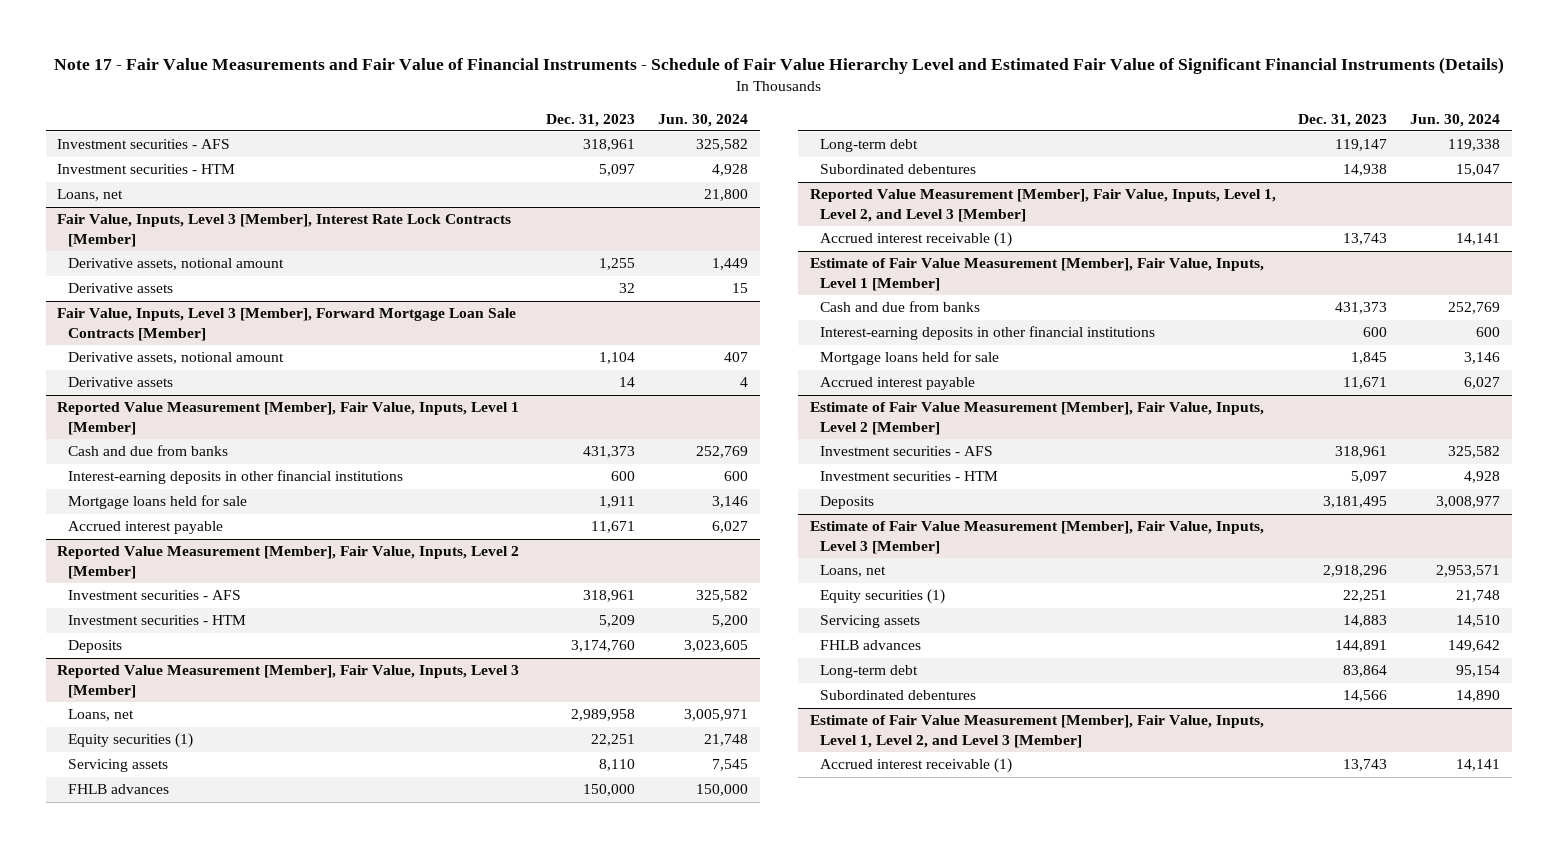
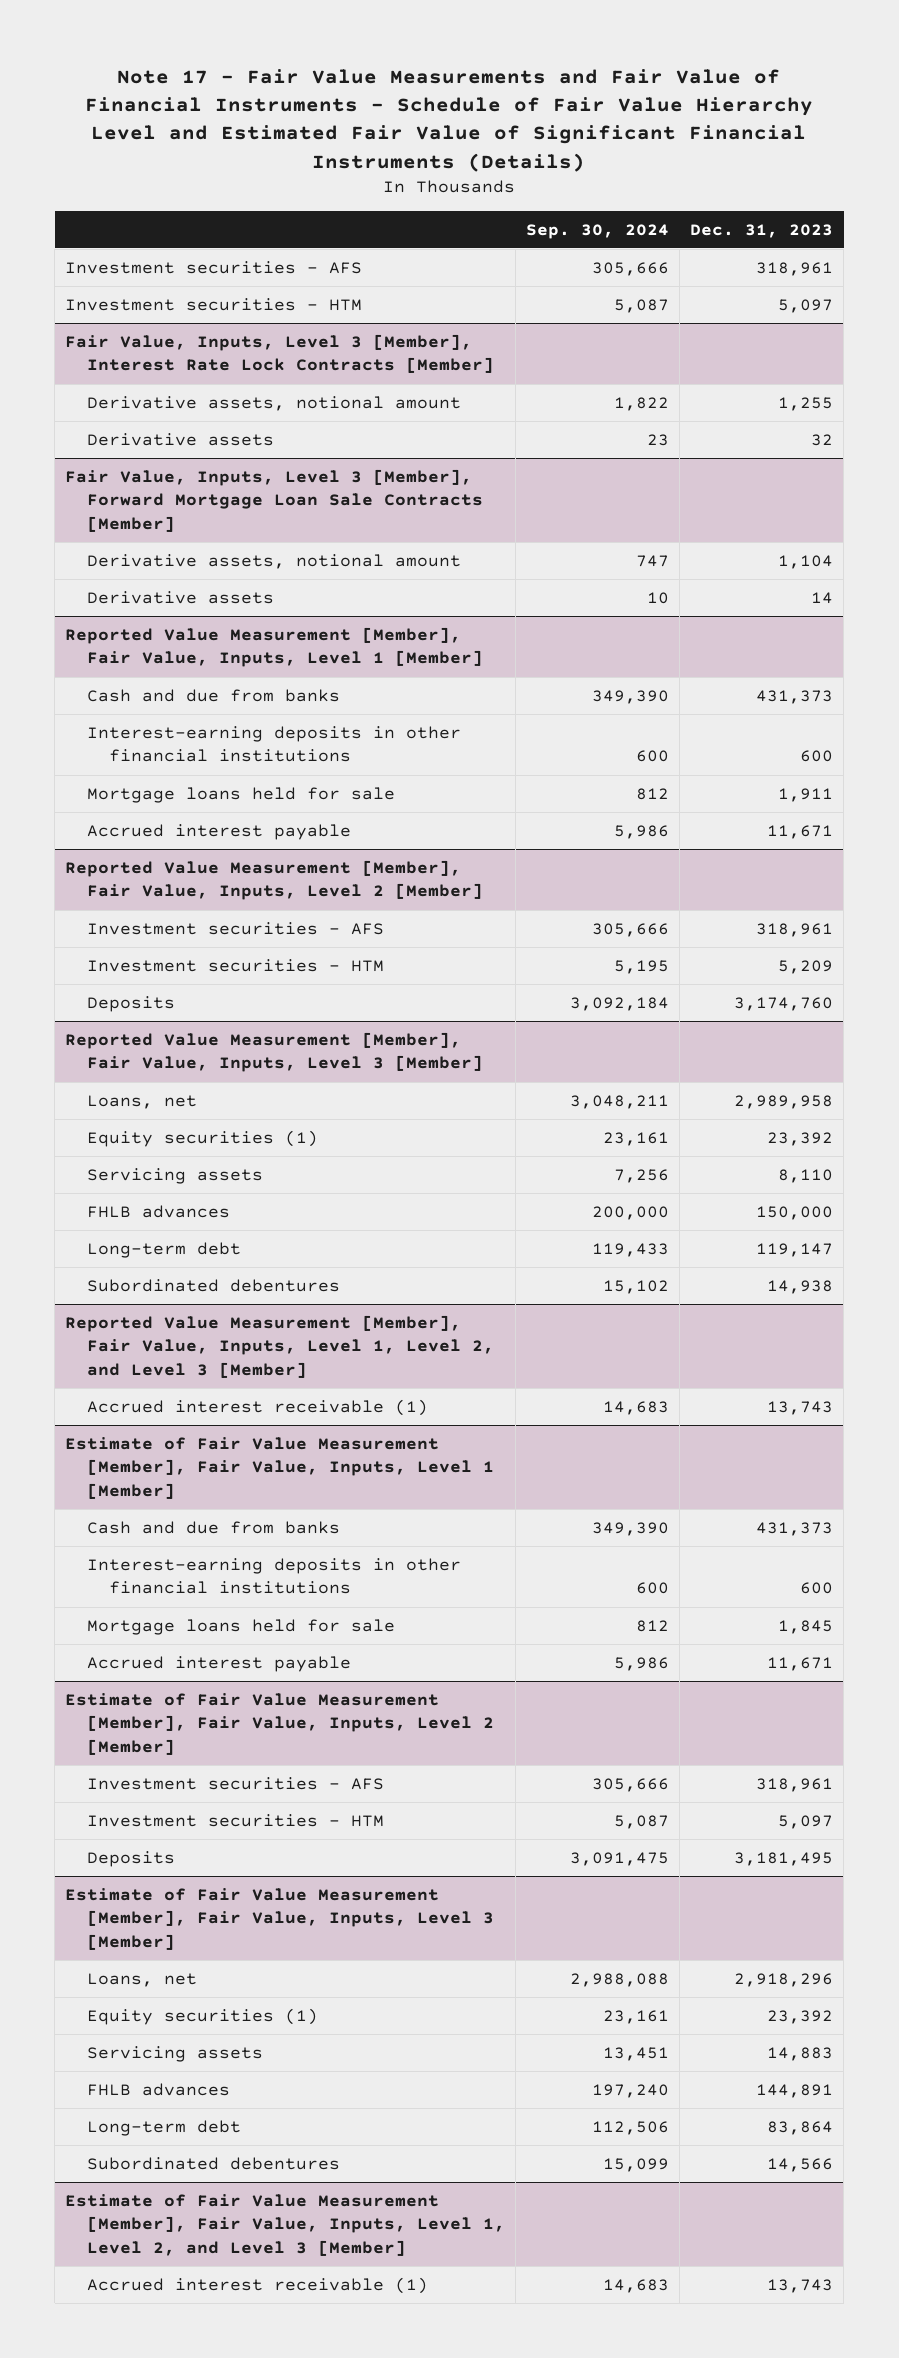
- | Dec. 31, 2023 | Jun. 30, 2024
+ | Sep. 30, 2024 | Dec. 31, 2023
- Loans, net | | 21,800
@ Reported Value Measurement [Member], Fair Value, Inputs, Level 3 [Member]
- Equity securities (1) | 22,251 | 21,748
+ Equity securities (1) | 23,161 | 23,392
@ Estimate of Fair Value Measurement [Member], Fair Value, Inputs, Level 3 [Member]
- Equity securities (1) | 22,251 | 21,748
+ Equity securities (1) | 23,161 | 23,392

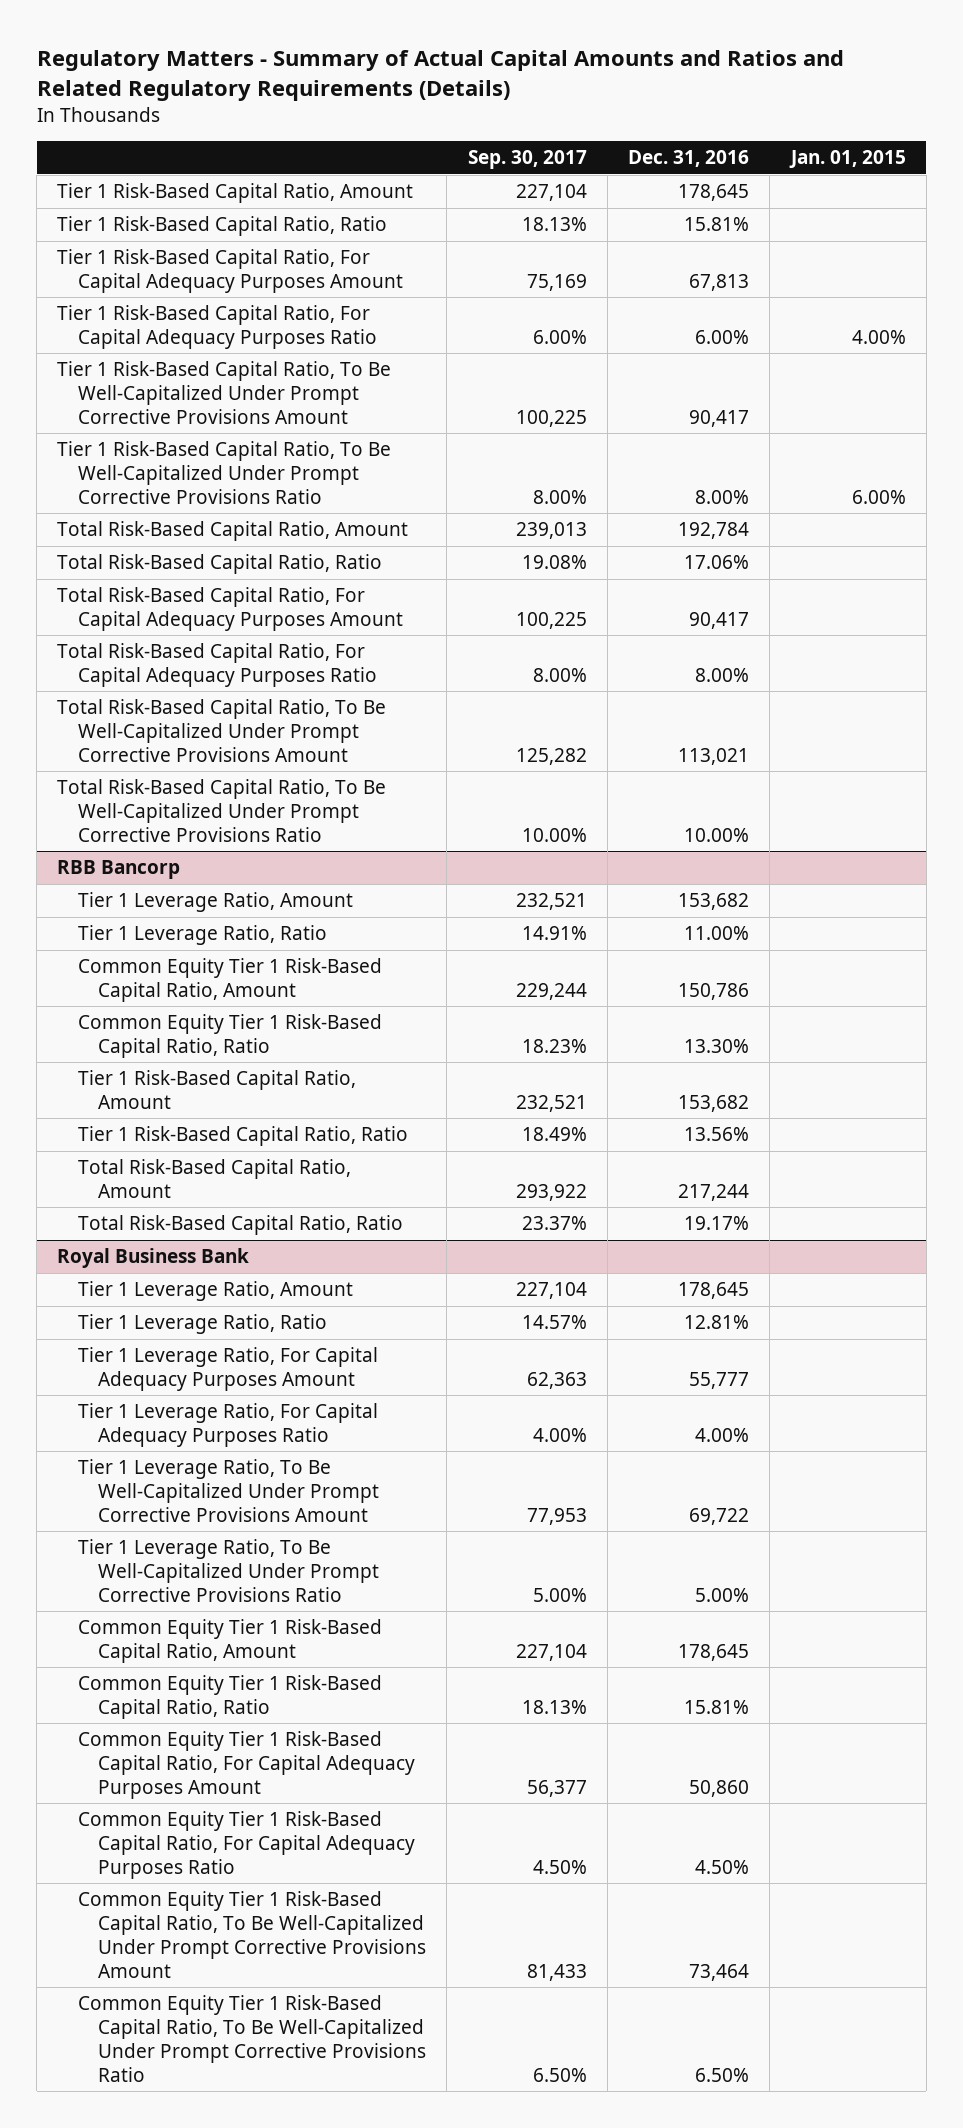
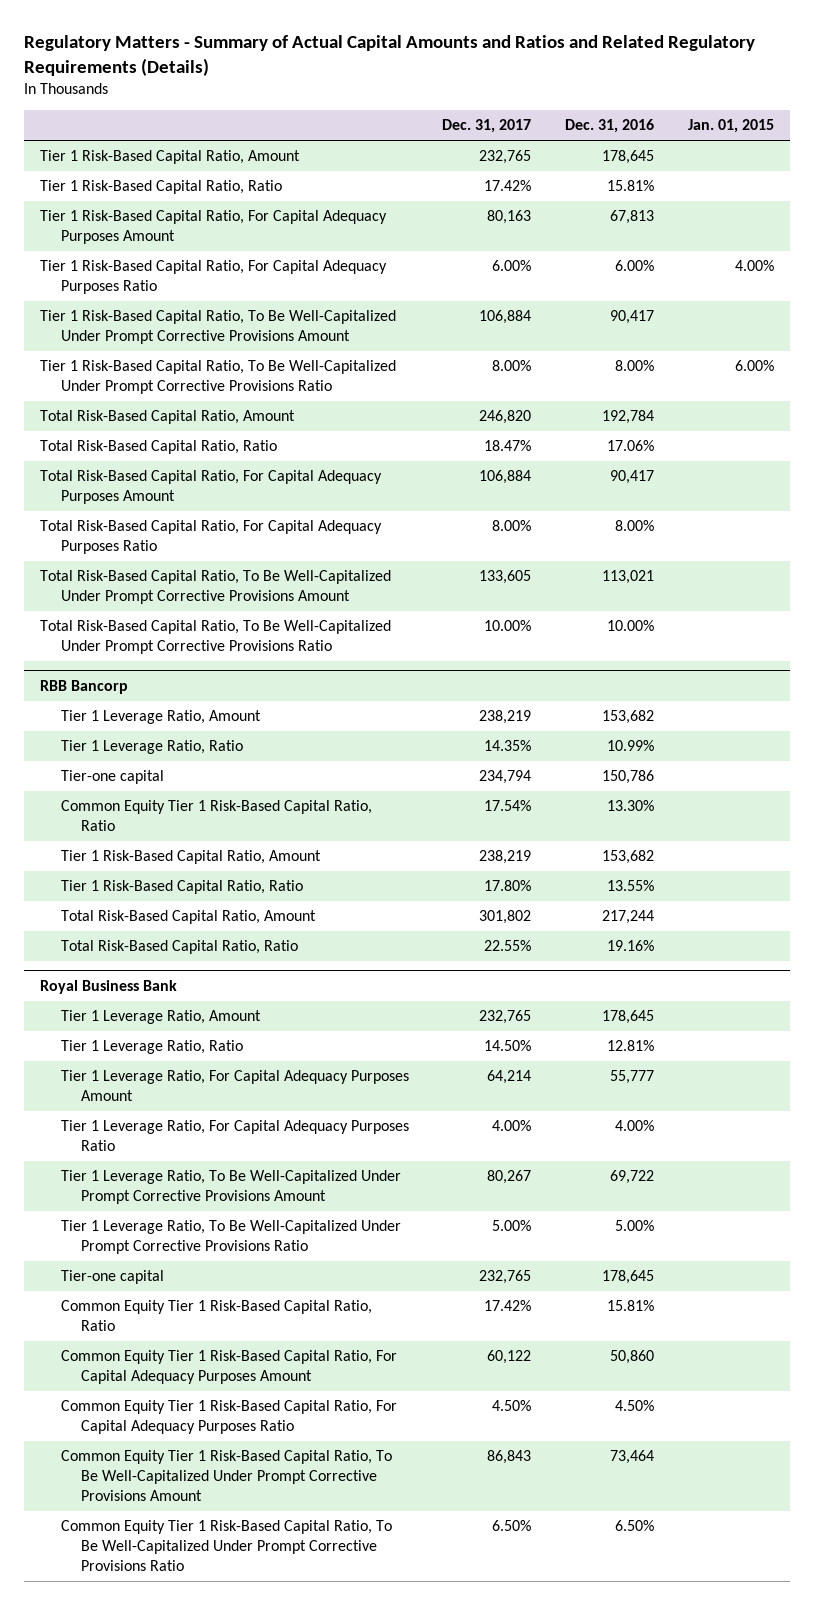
- | Sep. 30, 2017 | Dec. 31, 2016 | Jan. 01, 2015
+ | Dec. 31, 2017 | Dec. 31, 2016 | Jan. 01, 2015
@ RBB Bancorp
- Tier 1 Leverage Ratio, Ratio | 14.91% | 11.00% |
- Common Equity Tier 1 Risk-Based Capital Ratio, Amount | 229,244 | 150,786 |
+ Tier 1 Leverage Ratio, Ratio | 14.35% | 10.99% |
+ Tier-one capital | 234,794 | 150,786 |
- Tier 1 Risk-Based Capital Ratio, Ratio | 18.49% | 13.56% |
+ Tier 1 Risk-Based Capital Ratio, Ratio | 17.80% | 13.55% |
- Total Risk-Based Capital Ratio, Ratio | 23.37% | 19.17% |
+ Total Risk-Based Capital Ratio, Ratio | 22.55% | 19.16% |
@ Royal Business Bank
- Common Equity Tier 1 Risk-Based Capital Ratio, Amount | 227,104 | 178,645 |
+ Tier-one capital | 232,765 | 178,645 |

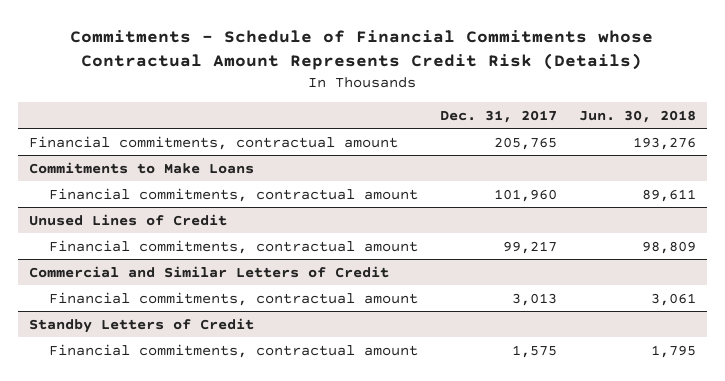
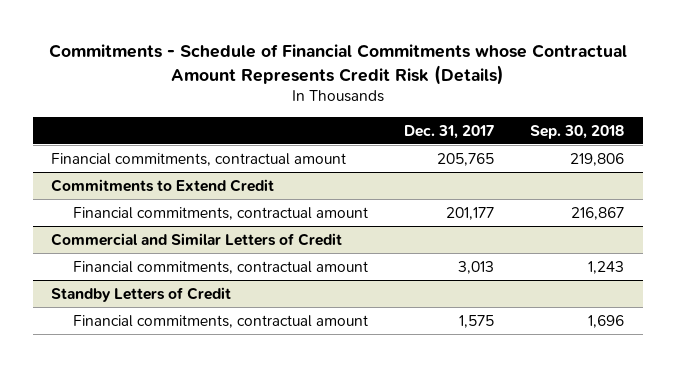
- | Dec. 31, 2017 | Jun. 30, 2018
+ | Dec. 31, 2017 | Sep. 30, 2018
- Commitments to Make Loans
- Financial commitments, contractual amount | 101,960 | 89,611
- Unused Lines of Credit
- Financial commitments, contractual amount | 99,217 | 98,809
+ Commitments to Extend Credit
+ Financial commitments, contractual amount | 201,177 | 216,867

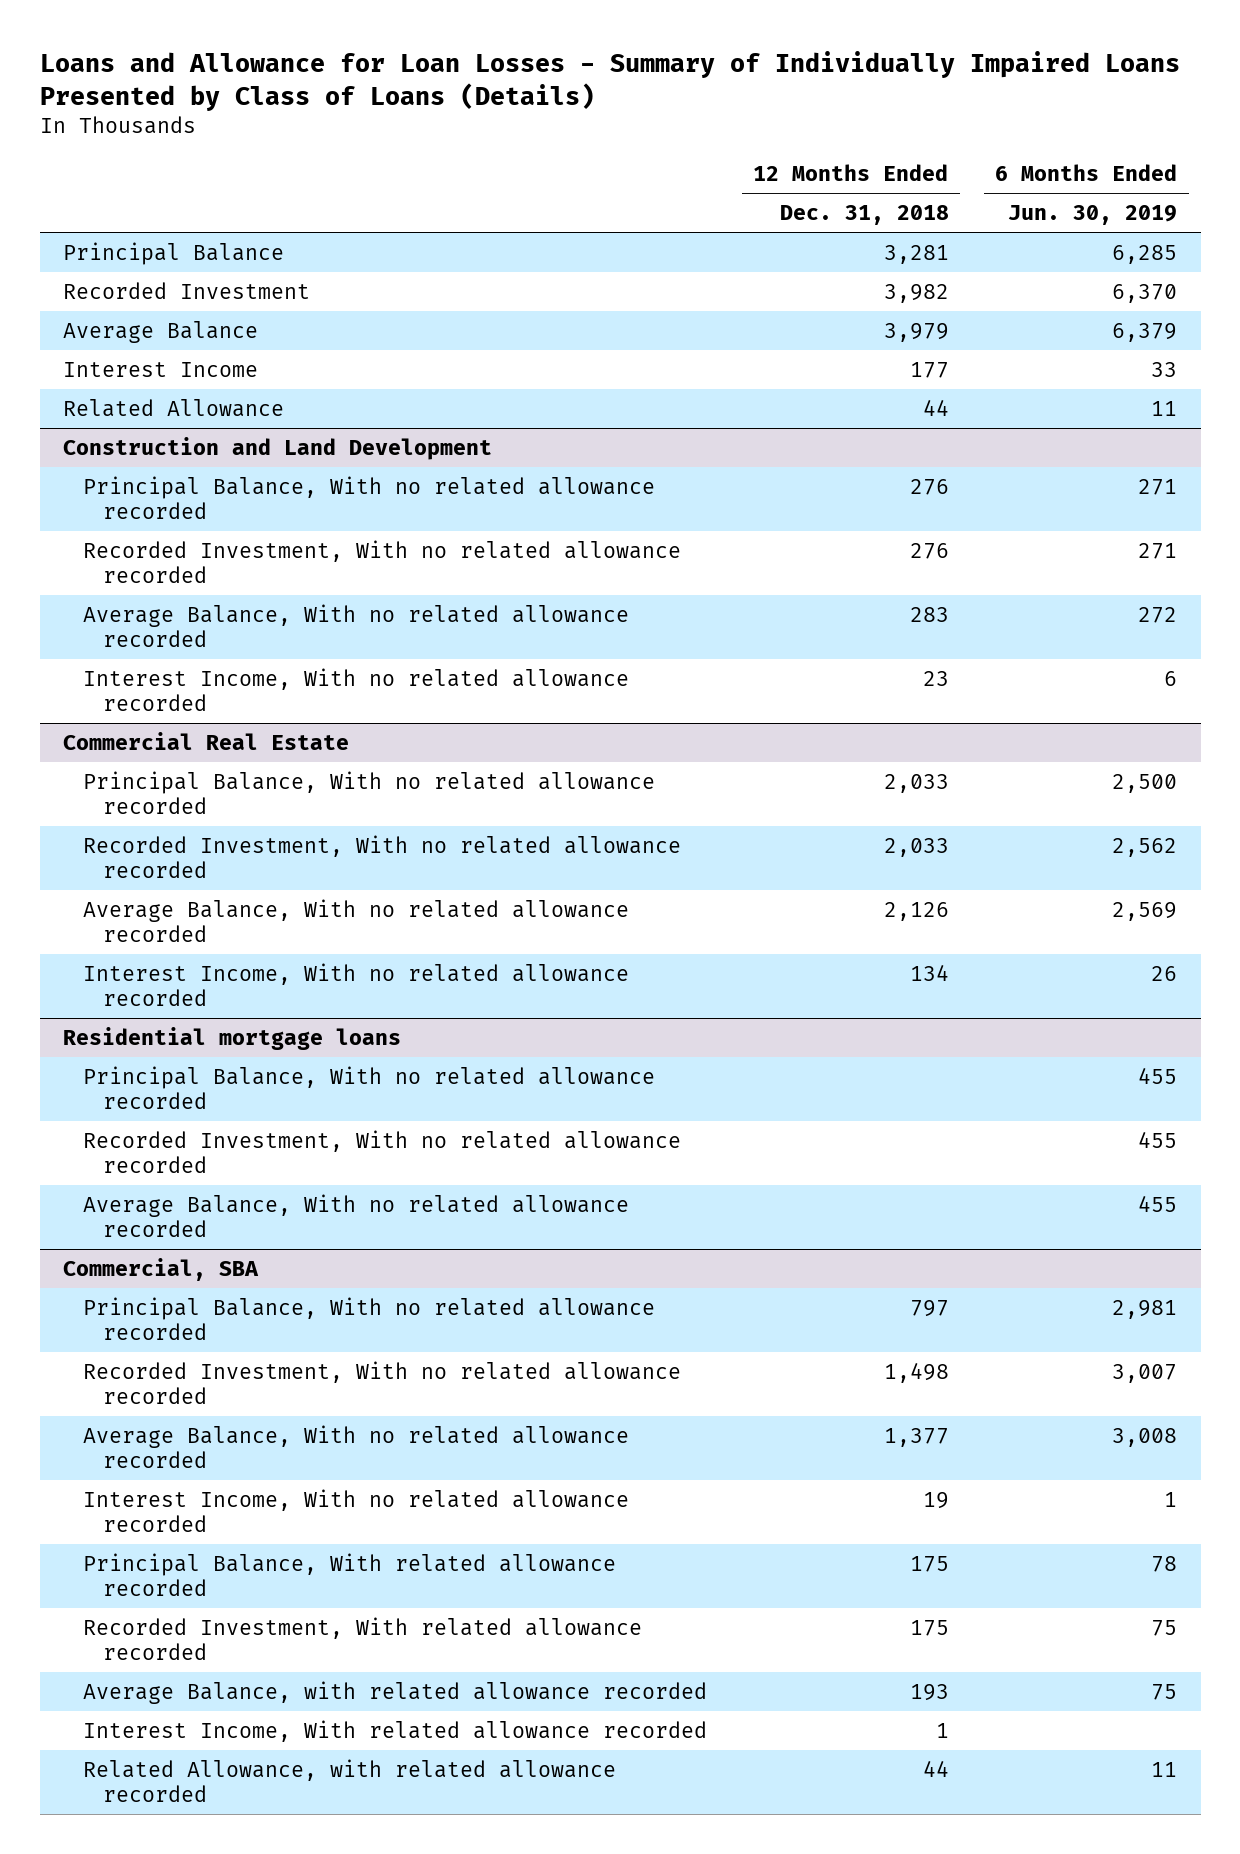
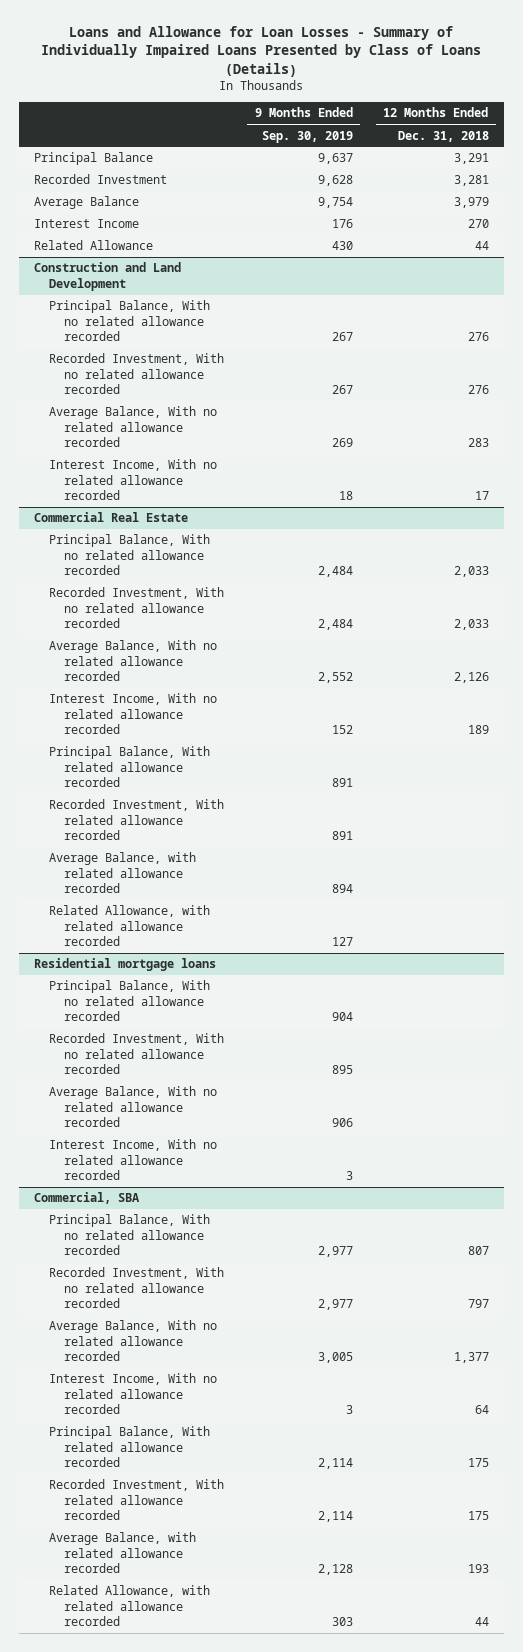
- | 12 Months Ended Dec. 31, 2018 | 6 Months Ended Jun. 30, 2019
+ | 9 Months Ended Sep. 30, 2019 | 12 Months Ended Dec. 31, 2018
- Principal Balance | 3,281 | 6,285
- Recorded Investment | 3,982 | 6,370
+ Principal Balance | 9,637 | 3,291
+ Recorded Investment | 9,628 | 3,281
- Interest Income | 177 | 33
+ Interest Income | 176 | 270
@ Construction and Land Development
- Interest Income, With no related allowance recorded | 23 | 6
+ Interest Income, With no related allowance recorded | 18 | 17
@ Commercial Real Estate
- Interest Income, With no related allowance recorded | 134 | 26
+ Interest Income, With no related allowance recorded | 152 | 189
+ Principal Balance, With related allowance recorded | 891 |
+ Recorded Investment, With related allowance recorded | 891 |
+ Average Balance, with related allowance recorded | 894 |
+ Related Allowance, with related allowance recorded | 127 |
@ Residential mortgage loans
+ Interest Income, With no related allowance recorded | 3 |
@ Commercial, SBA
- Principal Balance, With no related allowance recorded | 797 | 2,981
- Recorded Investment, With no related allowance recorded | 1,498 | 3,007
+ Principal Balance, With no related allowance recorded | 2,977 | 807
+ Recorded Investment, With no related allowance recorded | 2,977 | 797
- Interest Income, With no related allowance recorded | 19 | 1
+ Interest Income, With no related allowance recorded | 3 | 64
- Interest Income, With related allowance recorded | 1 |

